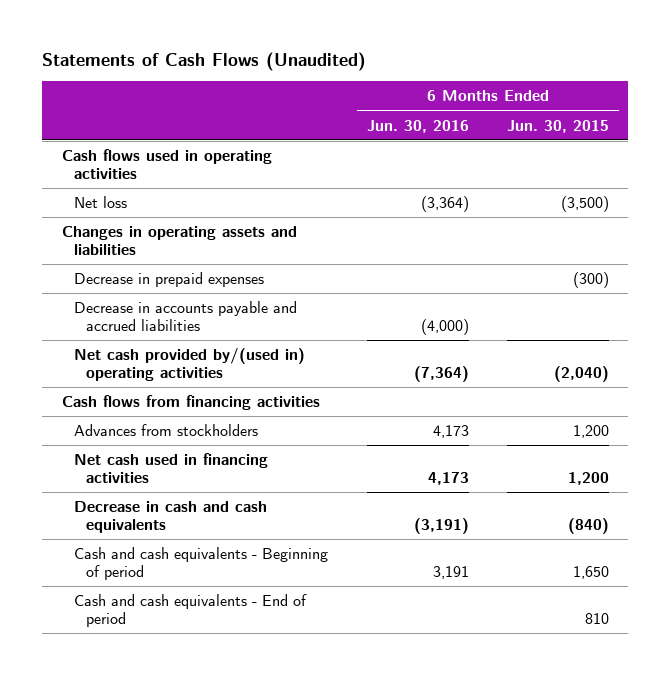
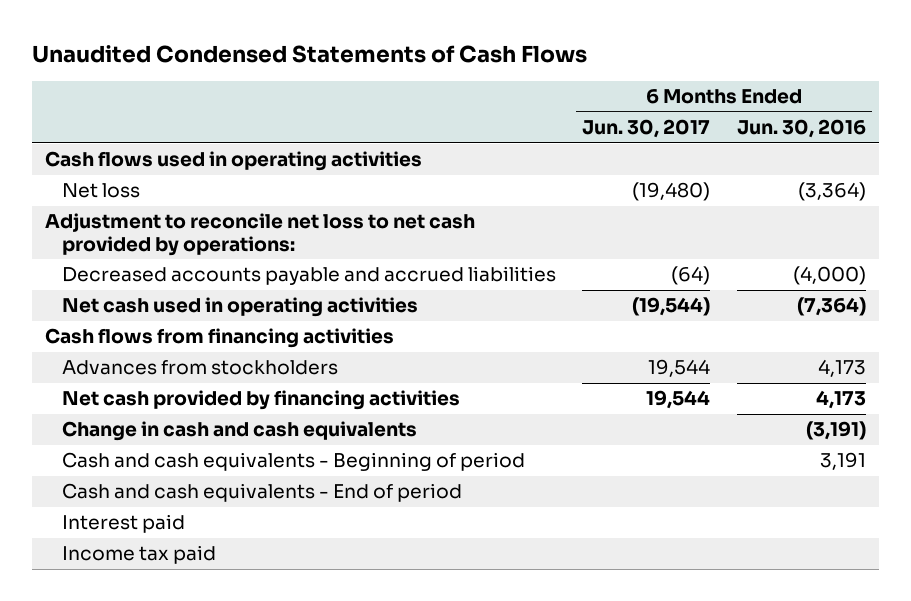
- Statements of Cash Flows (Unaudited)
+ Unaudited Condensed Statements of Cash Flows
- | 6 Months Ended Jun. 30, 2016 | 6 Months Ended Jun. 30, 2015
+ | 6 Months Ended Jun. 30, 2017 | 6 Months Ended Jun. 30, 2016
- Changes in operating assets and liabilities
- Decrease in prepaid expenses | | (300)
- Decrease in accounts payable and accrued liabilities | (4,000) |
- Net cash provided by/(used in) operating activities | (7,364) | (2,040)
+ Adjustment to reconcile net loss to net cash provided by operations:
+ Decreased accounts payable and accrued liabilities | (64) | (4,000)
+ Net cash used in operating activities | (19,544) | (7,364)
- Net cash used in financing activities | 4,173 | 1,200
- Decrease in cash and cash equivalents | (3,191) | (840)
+ Net cash provided by financing activities | 19,544 | 4,173
+ Change in cash and cash equivalents | | (3,191)
+ Interest paid
+ Income tax paid

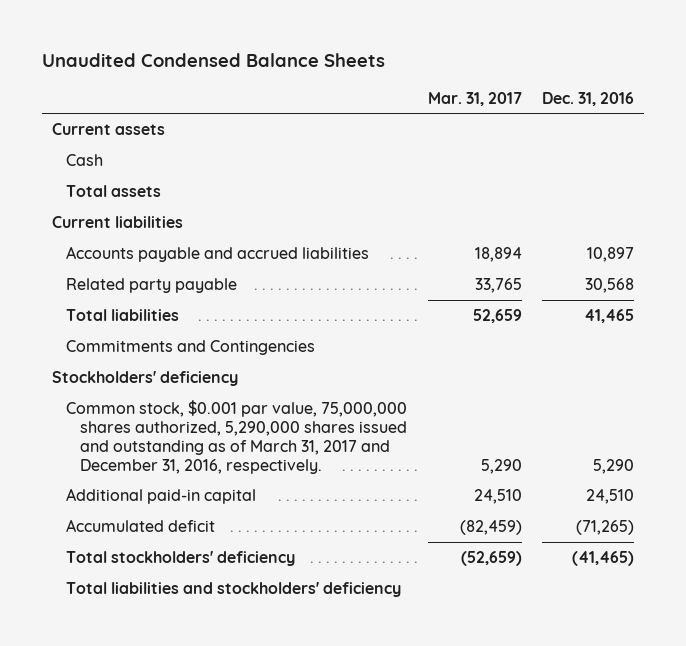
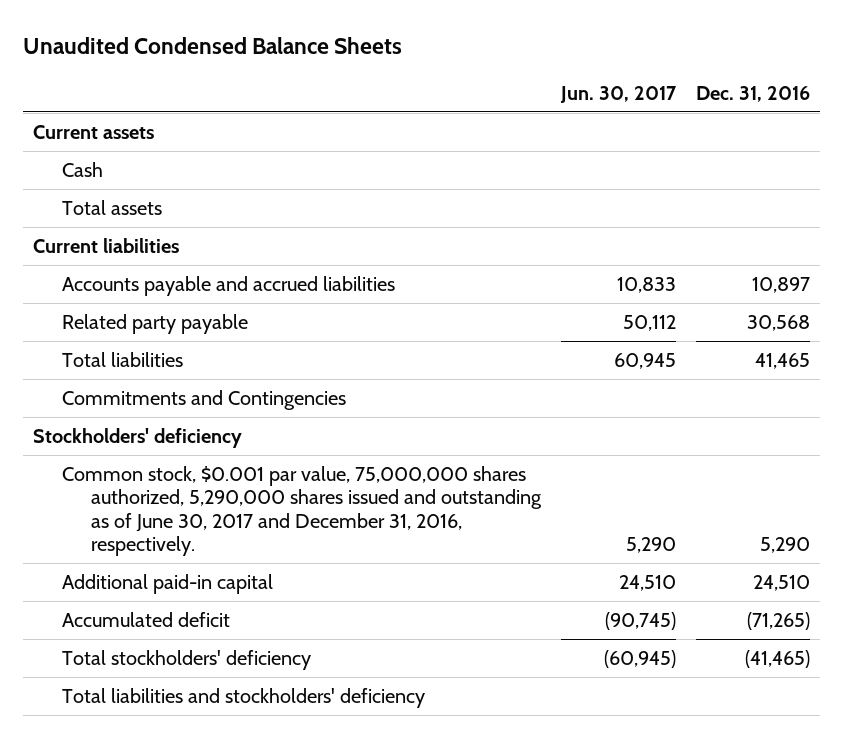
- | Mar. 31, 2017 | Dec. 31, 2016
+ | Jun. 30, 2017 | Dec. 31, 2016
- Common stock, $0.001 par value, 75,000,000 shares authorized, 5,290,000 shares issued and outstanding as of March 31, 2017 and December 31, 2016, respectively. | 5,290 | 5,290
+ Common stock, $0.001 par value, 75,000,000 shares authorized, 5,290,000 shares issued and outstanding as of June 30, 2017 and December 31, 2016, respectively. | 5,290 | 5,290

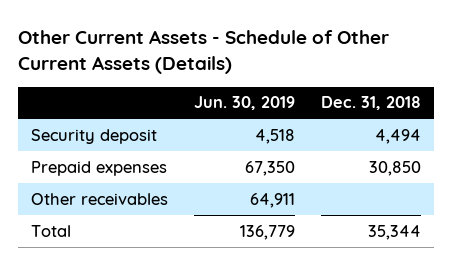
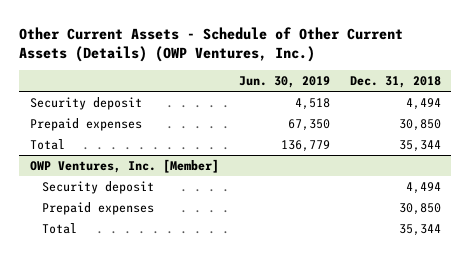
- Other Current Assets - Schedule of Other Current Assets (Details)
+ Other Current Assets - Schedule of Other Current Assets (Details) (OWP Ventures, Inc.)
- Other receivables | 64,911 |
+ OWP Ventures, Inc. [Member]
+ Security deposit | | 4,494
+ Prepaid expenses | | 30,850
+ Total | | 35,344

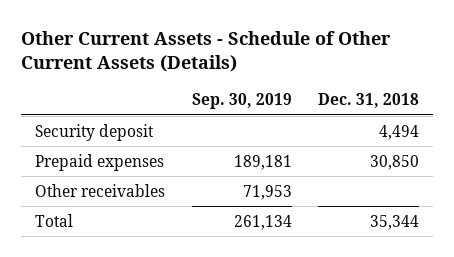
- Other Current Assets - Schedule of Other Current Assets (Details) (OWP Ventures, Inc.)
+ Other Current Assets - Schedule of Other Current Assets (Details)
- | Jun. 30, 2019 | Dec. 31, 2018
+ | Sep. 30, 2019 | Dec. 31, 2018
- Total | 136,779 | 35,344
- OWP Ventures, Inc. [Member]
- Security deposit | | 4,494
- Prepaid expenses | | 30,850
+ Other receivables | 71,953 |

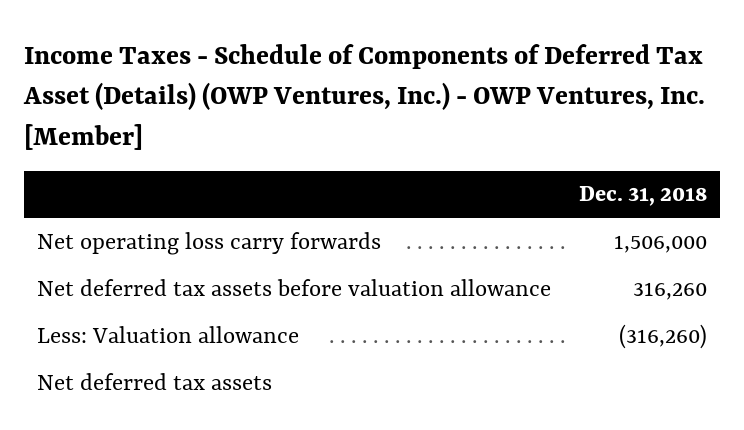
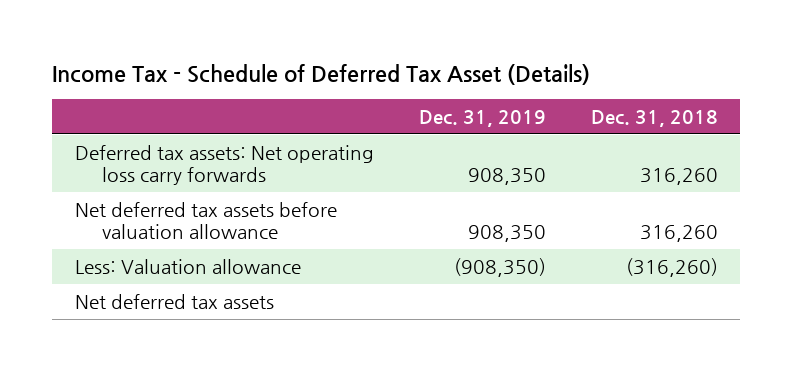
- Income Taxes - Schedule of Components of Deferred Tax Asset (Details) (OWP Ventures, Inc.) - OWP Ventures, Inc. [Member]
+ Income Tax - Schedule of Deferred Tax Asset (Details)
- | Dec. 31, 2018
+ | Dec. 31, 2019 | Dec. 31, 2018
- Net operating loss carry forwards | 1,506,000
+ Deferred tax assets: Net operating loss carry forwards | 908,350 | 316,260

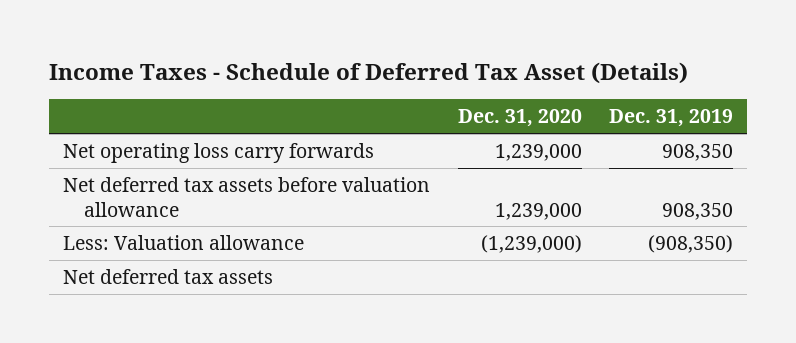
- Income Tax - Schedule of Deferred Tax Asset (Details)
+ Income Taxes - Schedule of Deferred Tax Asset (Details)
- | Dec. 31, 2019 | Dec. 31, 2018
+ | Dec. 31, 2020 | Dec. 31, 2019
- Deferred tax assets: Net operating loss carry forwards | 908,350 | 316,260
+ Net operating loss carry forwards | 1,239,000 | 908,350

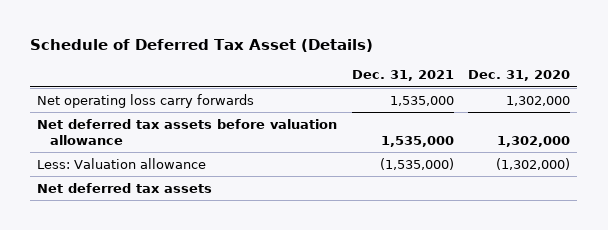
- Income Taxes - Schedule of Deferred Tax Asset (Details)
+ Schedule of Deferred Tax Asset (Details)
- | Dec. 31, 2020 | Dec. 31, 2019
+ | Dec. 31, 2021 | Dec. 31, 2020
- Net operating loss carry forwards | 1,239,000 | 908,350
- Net deferred tax assets before valuation allowance | 1,239,000 | 908,350
- Less: Valuation allowance | (1,239,000) | (908,350)
+ Net operating loss carry forwards | 1,535,000 | 1,302,000
+ Net deferred tax assets before valuation allowance | 1,535,000 | 1,302,000
+ Less: Valuation allowance | (1,535,000) | (1,302,000)

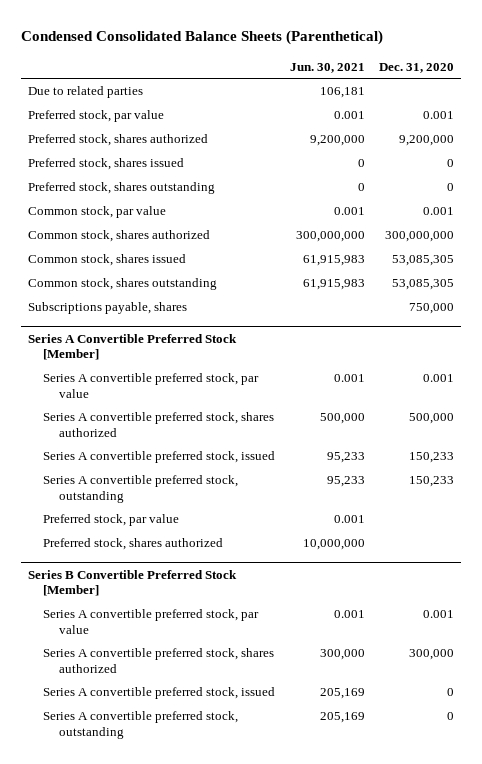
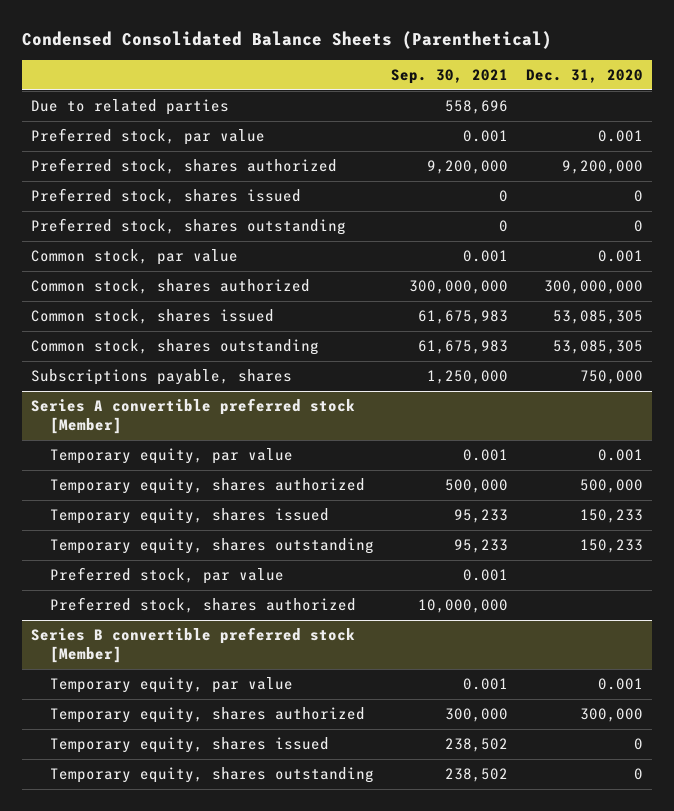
- | Jun. 30, 2021 | Dec. 31, 2020
+ | Sep. 30, 2021 | Dec. 31, 2020
- Series A Convertible Preferred Stock [Member]
- Series A convertible preferred stock, par value | 0.001 | 0.001
- Series A convertible preferred stock, shares authorized | 500,000 | 500,000
- Series A convertible preferred stock, issued | 95,233 | 150,233
- Series A convertible preferred stock, outstanding | 95,233 | 150,233
+ Series A convertible preferred stock [Member]
+ Temporary equity, par value | 0.001 | 0.001
+ Temporary equity, shares authorized | 500,000 | 500,000
+ Temporary equity, shares issued | 95,233 | 150,233
+ Temporary equity, shares outstanding | 95,233 | 150,233
- Series B Convertible Preferred Stock [Member]
- Series A convertible preferred stock, par value | 0.001 | 0.001
- Series A convertible preferred stock, shares authorized | 300,000 | 300,000
- Series A convertible preferred stock, issued | 205,169 | 0
- Series A convertible preferred stock, outstanding | 205,169 | 0
+ Series B convertible preferred stock [Member]
+ Temporary equity, par value | 0.001 | 0.001
+ Temporary equity, shares authorized | 300,000 | 300,000
+ Temporary equity, shares issued | 238,502 | 0
+ Temporary equity, shares outstanding | 238,502 | 0

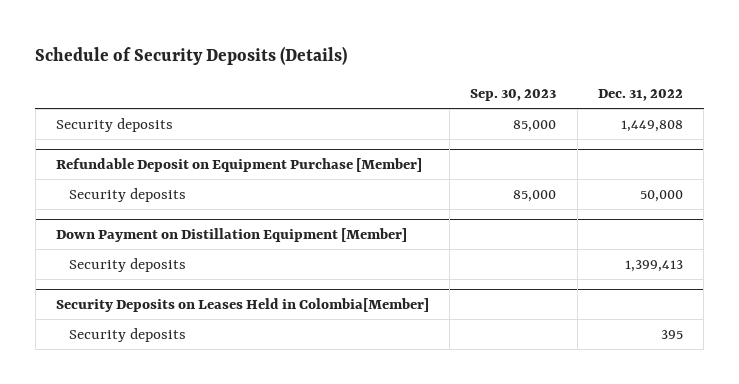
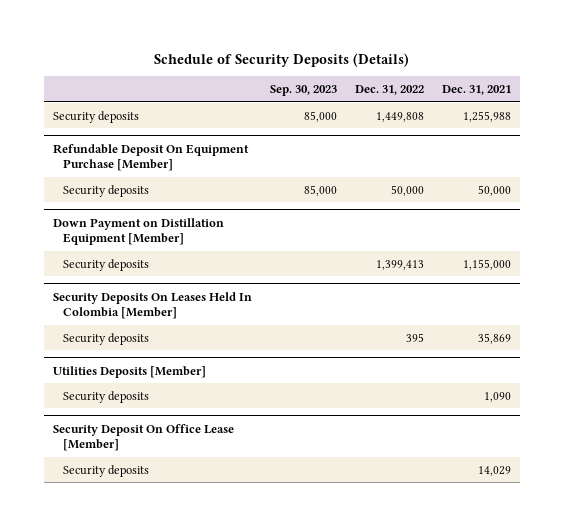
- | Sep. 30, 2023 | Dec. 31, 2022
+ | Sep. 30, 2023 | Dec. 31, 2022 | Dec. 31, 2021
- Refundable Deposit on Equipment Purchase [Member]
+ Refundable Deposit On Equipment Purchase [Member]
- Security Deposits on Leases Held in Colombia[Member]
+ Security Deposits On Leases Held In Colombia [Member]
+ Utilities Deposits [Member]
+ Security deposits | | | 1,090
+ Security Deposit On Office Lease [Member]
+ Security deposits | | | 14,029

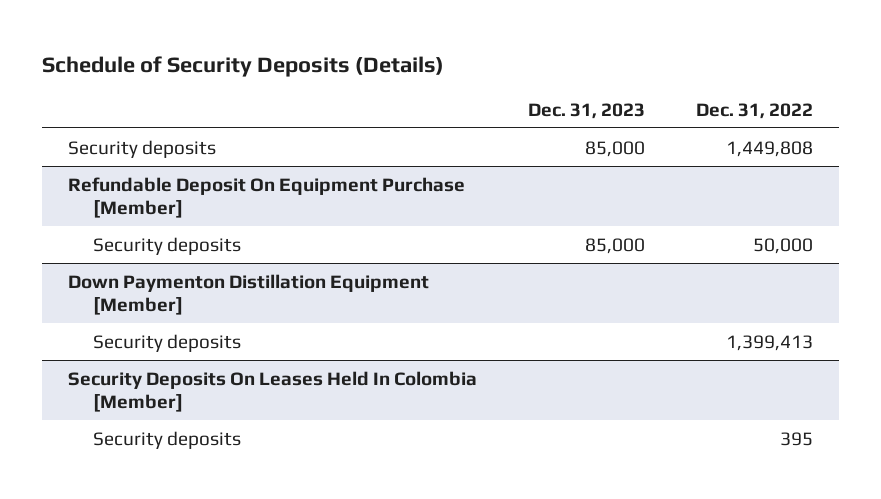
- | Sep. 30, 2023 | Dec. 31, 2022 | Dec. 31, 2021
+ | Dec. 31, 2023 | Dec. 31, 2022
- Down Payment on Distillation Equipment [Member]
+ Down Paymenton Distillation Equipment [Member]
- Utilities Deposits [Member]
- Security deposits | | | 1,090
- Security Deposit On Office Lease [Member]
- Security deposits | | | 14,029

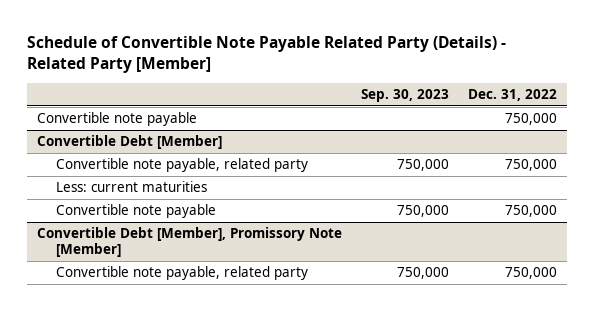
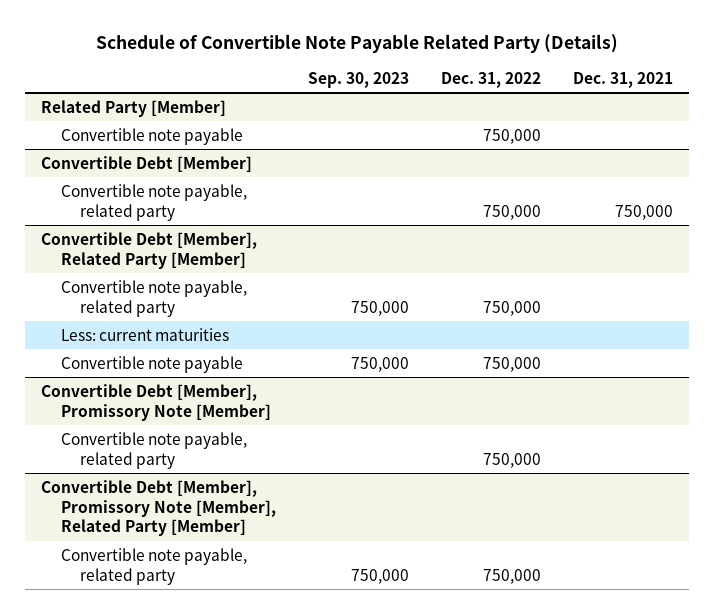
- Schedule of Convertible Note Payable Related Party (Details) - Related Party [Member]
+ Schedule of Convertible Note Payable Related Party (Details)
- | Sep. 30, 2023 | Dec. 31, 2022
+ | Sep. 30, 2023 | Dec. 31, 2022 | Dec. 31, 2021
+ Related Party [Member]
@ Convertible Debt [Member]
+ Convertible note payable, related party | | 750,000 | 750,000
+ Convertible Debt [Member], Related Party [Member]
@ Convertible Debt [Member], Promissory Note [Member]
+ Convertible note payable, related party | | 750,000 |
+ Convertible Debt [Member], Promissory Note [Member], Related Party [Member]

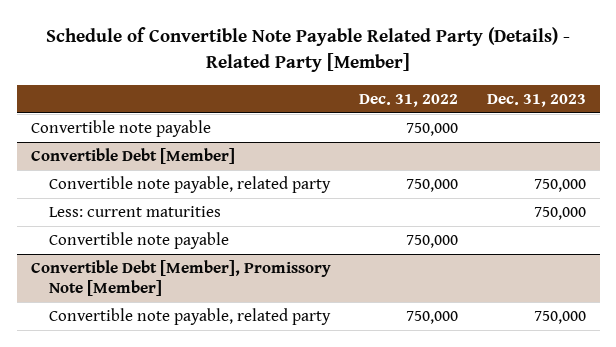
- Schedule of Convertible Note Payable Related Party (Details)
+ Schedule of Convertible Note Payable Related Party (Details) - Related Party [Member]
- | Sep. 30, 2023 | Dec. 31, 2022 | Dec. 31, 2021
+ | Dec. 31, 2022 | Dec. 31, 2023
- Related Party [Member]
- Convertible Debt [Member], Related Party [Member]
- Convertible note payable, related party | 750,000 | 750,000 |
- Convertible Debt [Member], Promissory Note [Member], Related Party [Member]
- Convertible note payable, related party | 750,000 | 750,000 |

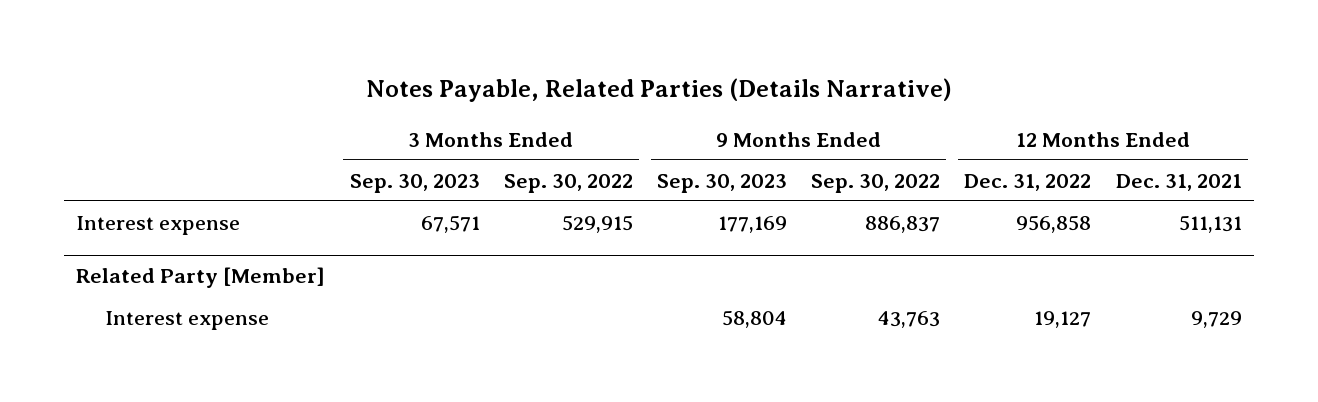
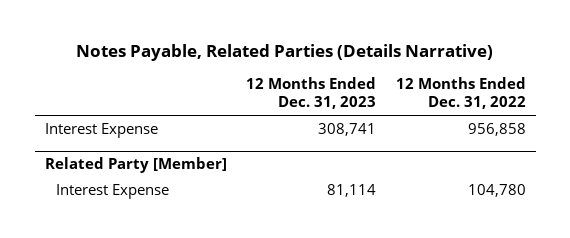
- | 3 Months Ended Sep. 30, 2023 | 3 Months Ended Sep. 30, 2022 | 9 Months Ended Sep. 30, 2023 | 9 Months Ended Sep. 30, 2022 | 12 Months Ended Dec. 31, 2022 | 12 Months Ended Dec. 31, 2021
+ | 12 Months Ended Dec. 31, 2023 | 12 Months Ended Dec. 31, 2022
- Interest expense | 67,571 | 529,915 | 177,169 | 886,837 | 956,858 | 511,131
+ Interest Expense | 308,741 | 956,858
@ Related Party [Member]
- Interest expense | | | 58,804 | 43,763 | 19,127 | 9,729
+ Interest Expense | 81,114 | 104,780

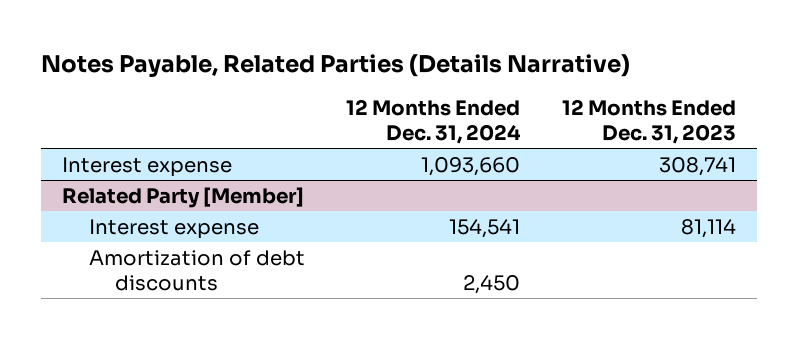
- | 12 Months Ended Dec. 31, 2023 | 12 Months Ended Dec. 31, 2022
+ | 12 Months Ended Dec. 31, 2024 | 12 Months Ended Dec. 31, 2023
- Interest Expense | 308,741 | 956,858
+ Interest expense | 1,093,660 | 308,741
@ Related Party [Member]
- Interest Expense | 81,114 | 104,780
+ Interest expense | 154,541 | 81,114
+ Amortization of debt discounts | 2,450 |

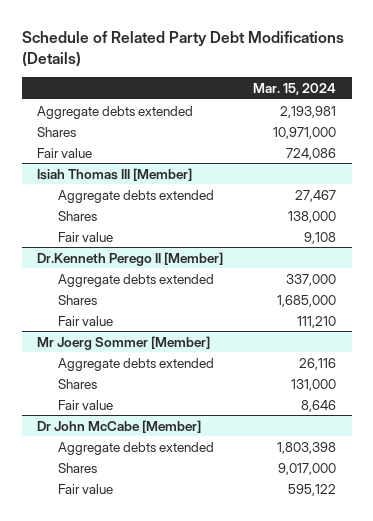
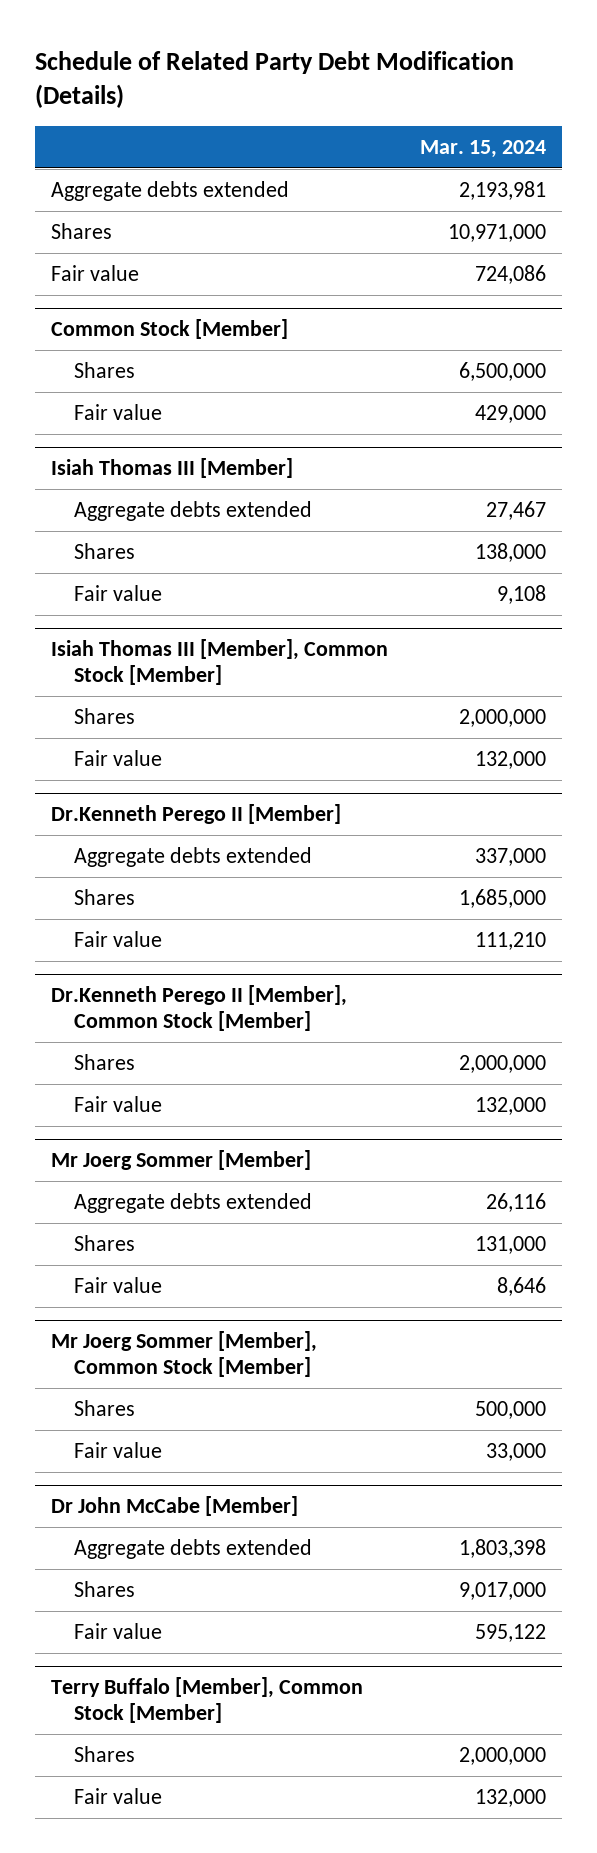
- Schedule of Related Party Debt Modifications (Details)
+ Schedule of Related Party Debt Modification (Details)
+ Common Stock [Member]
+ Shares | 6,500,000
+ Fair value | 429,000
+ Isiah Thomas III [Member], Common Stock [Member]
+ Shares | 2,000,000
+ Fair value | 132,000
+ Dr.Kenneth Perego II [Member], Common Stock [Member]
+ Shares | 2,000,000
+ Fair value | 132,000
+ Mr Joerg Sommer [Member], Common Stock [Member]
+ Shares | 500,000
+ Fair value | 33,000
+ Terry Buffalo [Member], Common Stock [Member]
+ Shares | 2,000,000
+ Fair value | 132,000

